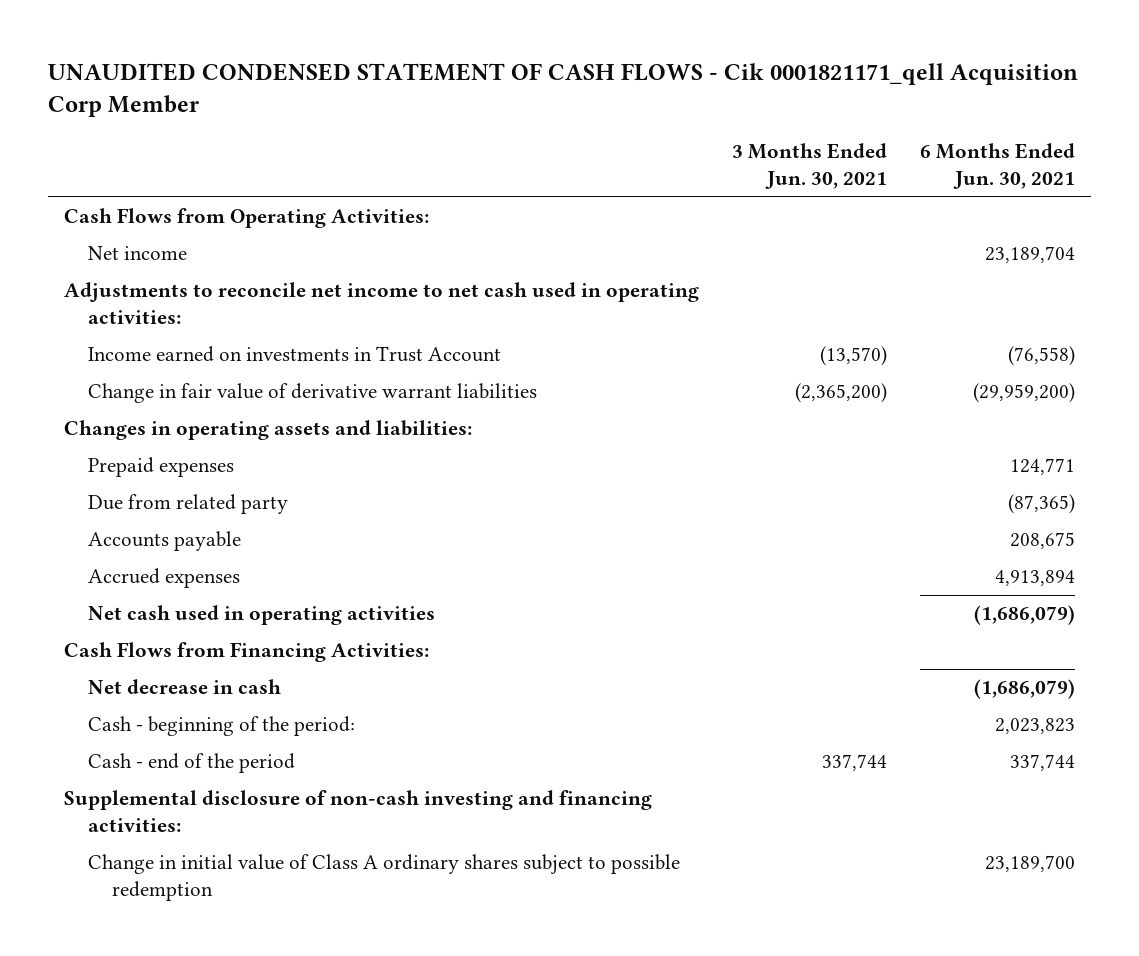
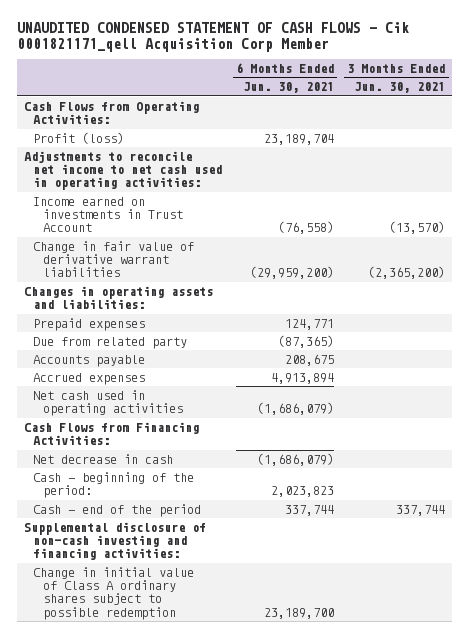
- | 3 Months Ended Jun. 30, 2021 | 6 Months Ended Jun. 30, 2021
+ | 6 Months Ended Jun. 30, 2021 | 3 Months Ended Jun. 30, 2021
- Net income | | 23,189,704
+ Profit (loss) | 23,189,704 |

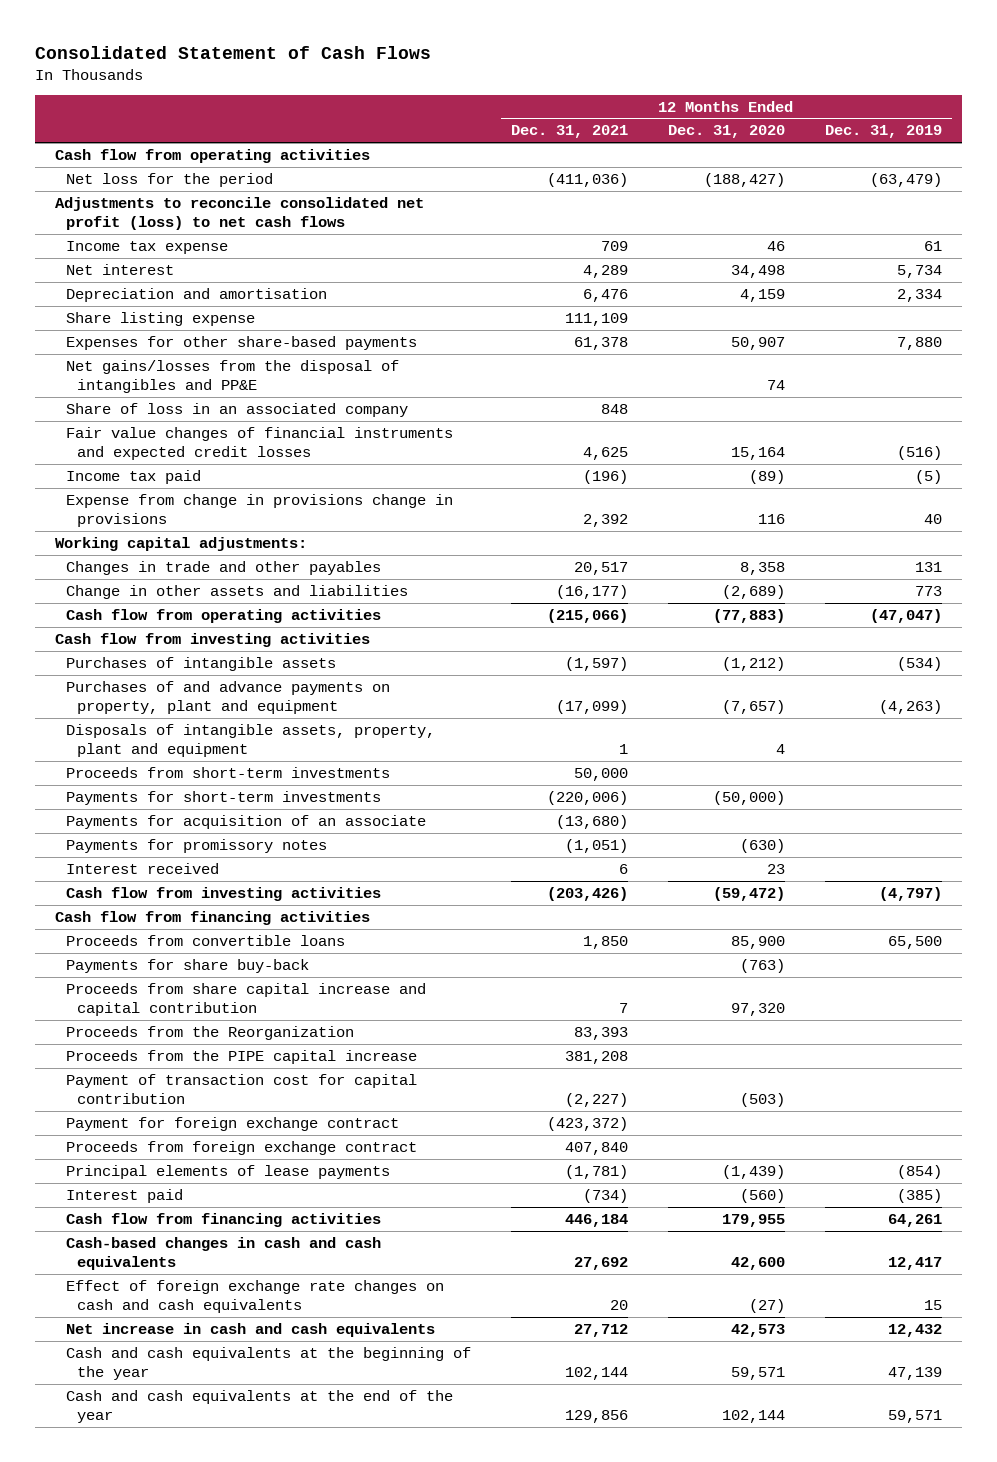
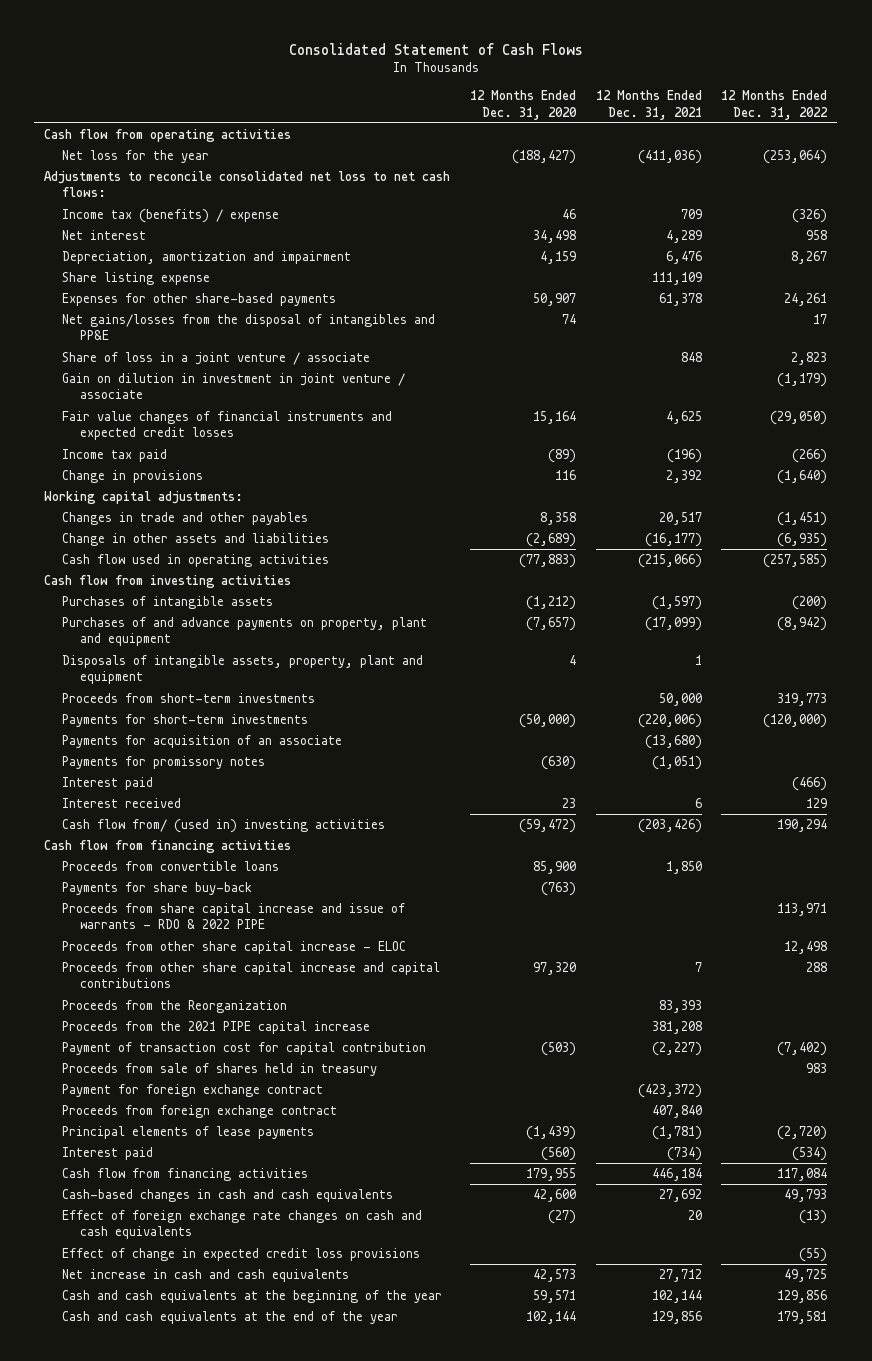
- | 12 Months Ended Dec. 31, 2021 | 12 Months Ended Dec. 31, 2020 | 12 Months Ended Dec. 31, 2019
+ | 12 Months Ended Dec. 31, 2020 | 12 Months Ended Dec. 31, 2021 | 12 Months Ended Dec. 31, 2022
- Net loss for the period | (411,036) | (188,427) | (63,479)
- Adjustments to reconcile consolidated net profit (loss) to net cash flows
- Income tax expense | 709 | 46 | 61
+ Net loss for the year | (188,427) | (411,036) | (253,064)
+ Adjustments to reconcile consolidated net loss to net cash flows:
+ Income tax (benefits) / expense | 46 | 709 | (326)
- Depreciation and amortisation | 6,476 | 4,159 | 2,334
+ Depreciation, amortization and impairment | 4,159 | 6,476 | 8,267
- Share of loss in an associated company | 848 | |
+ Share of loss in a joint venture / associate | | 848 | 2,823
+ Gain on dilution in investment in joint venture / associate | | | (1,179)
- Expense from change in provisions change in provisions | 2,392 | 116 | 40
+ Change in provisions | 116 | 2,392 | (1,640)
- Cash flow from operating activities | (215,066) | (77,883) | (47,047)
+ Cash flow used in operating activities | (77,883) | (215,066) | (257,585)
+ Interest paid | | | (466)
- Cash flow from investing activities | (203,426) | (59,472) | (4,797)
+ Cash flow from/ (used in) investing activities | (59,472) | (203,426) | 190,294
- Proceeds from share capital increase and capital contribution | 7 | 97,320 |
+ Proceeds from share capital increase and issue of warrants - RDO & 2022 PIPE | | | 113,971
+ Proceeds from other share capital increase - ELOC | | | 12,498
+ Proceeds from other share capital increase and capital contributions | 97,320 | 7 | 288
- Proceeds from the PIPE capital increase | 381,208 | |
+ Proceeds from the 2021 PIPE capital increase | | 381,208 |
+ Proceeds from sale of shares held in treasury | | | 983
+ Effect of change in expected credit loss provisions | | | (55)

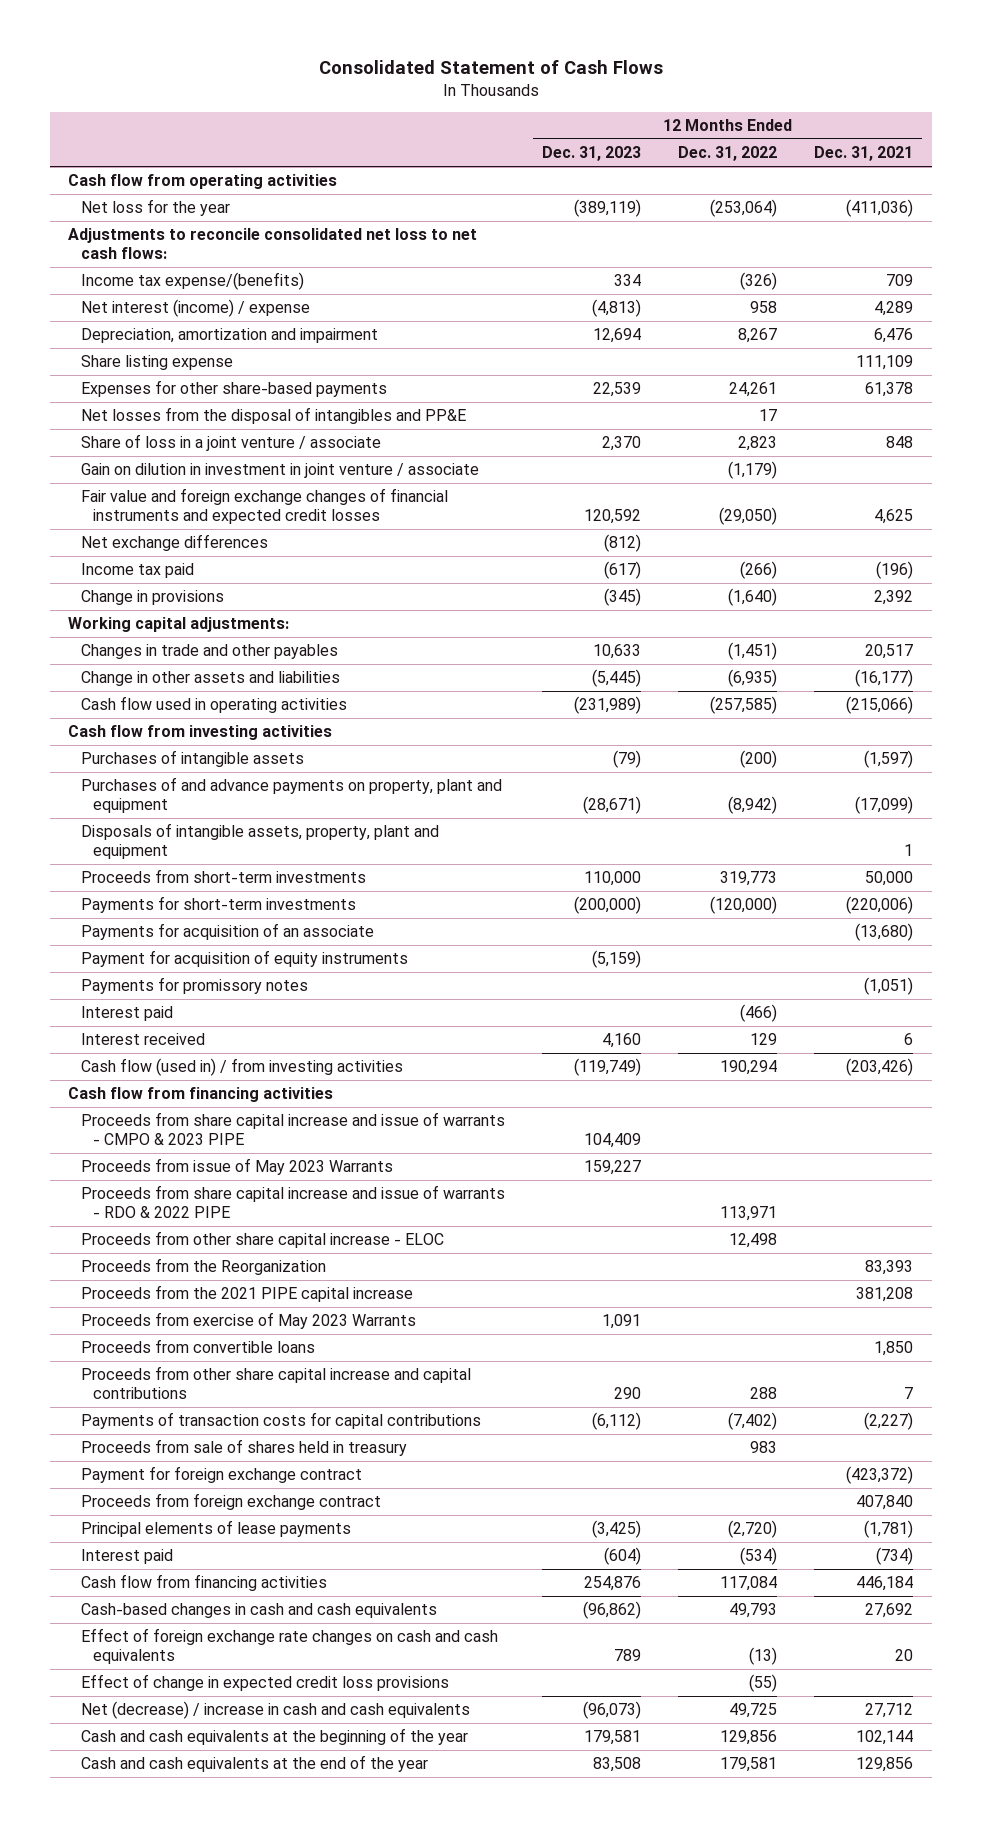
- | 12 Months Ended Dec. 31, 2020 | 12 Months Ended Dec. 31, 2021 | 12 Months Ended Dec. 31, 2022
+ | 12 Months Ended Dec. 31, 2023 | 12 Months Ended Dec. 31, 2022 | 12 Months Ended Dec. 31, 2021
- Income tax (benefits) / expense | 46 | 709 | (326)
- Net interest | 34,498 | 4,289 | 958
+ Income tax expense/(benefits) | 334 | (326) | 709
+ Net interest (income) / expense | (4,813) | 958 | 4,289
- Net gains/losses from the disposal of intangibles and PP&E | 74 | | 17
+ Net losses from the disposal of intangibles and PP&E | | 17 |
- Fair value changes of financial instruments and expected credit losses | 15,164 | 4,625 | (29,050)
+ Fair value and foreign exchange changes of financial instruments and expected credit losses | 120,592 | (29,050) | 4,625
+ Net exchange differences | (812) | |
+ Payment for acquisition of equity instruments | (5,159) | |
- Cash flow from/ (used in) investing activities | (59,472) | (203,426) | 190,294
+ Cash flow (used in) / from investing activities | (119,749) | 190,294 | (203,426)
- Payments for share buy-back | (763) | |
+ Proceeds from share capital increase and issue of warrants - CMPO & 2023 PIPE | 104,409 | |
+ Proceeds from issue of May 2023 Warrants | 159,227 | |
- Payment of transaction cost for capital contribution | (503) | (2,227) | (7,402)
+ Proceeds from exercise of May 2023 Warrants | 1,091 | |
moved down: Proceeds from convertible loans | | | 1,850
moved down: Proceeds from other share capital increase and capital contributions | 290 | 288 | 7
+ Payments of transaction costs for capital contributions | (6,112) | (7,402) | (2,227)
- Net increase in cash and cash equivalents | 42,573 | 27,712 | 49,725
+ Net (decrease) / increase in cash and cash equivalents | (96,073) | 49,725 | 27,712

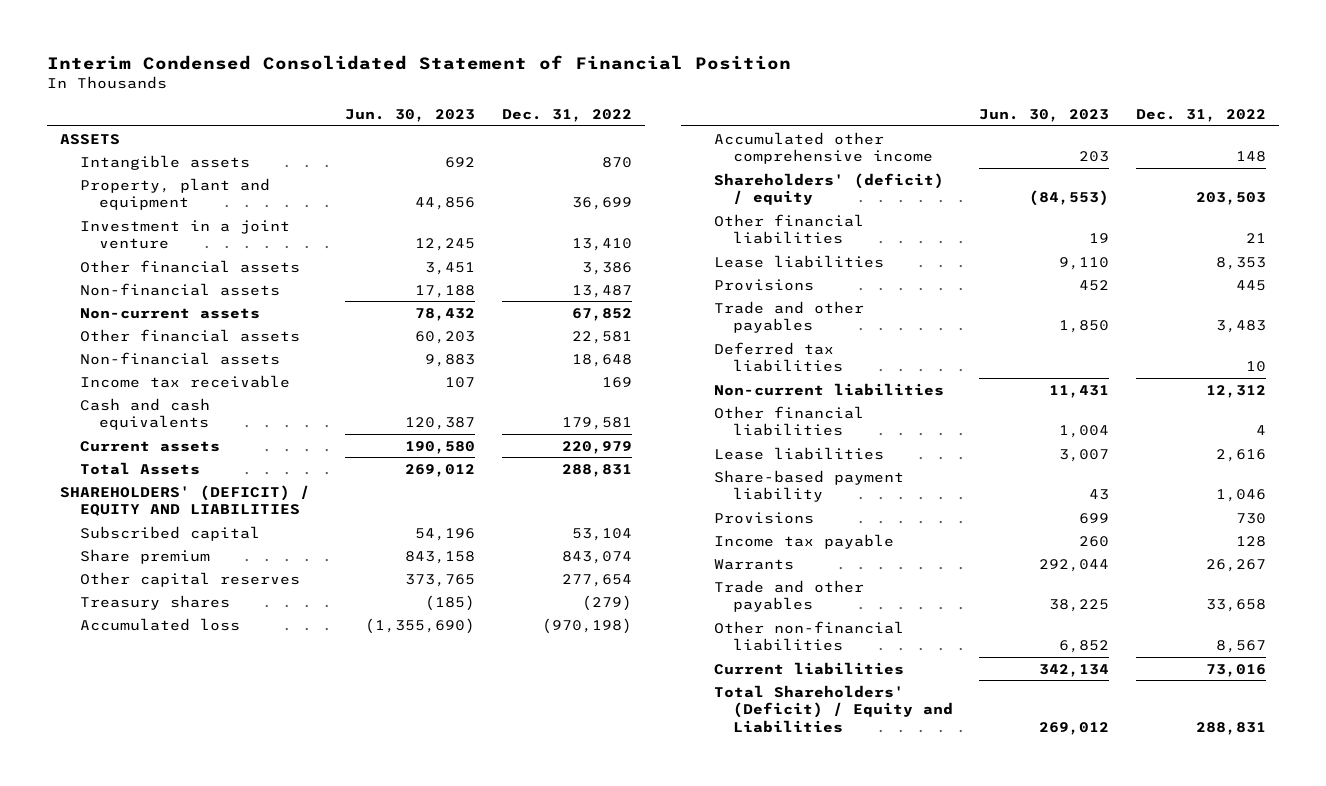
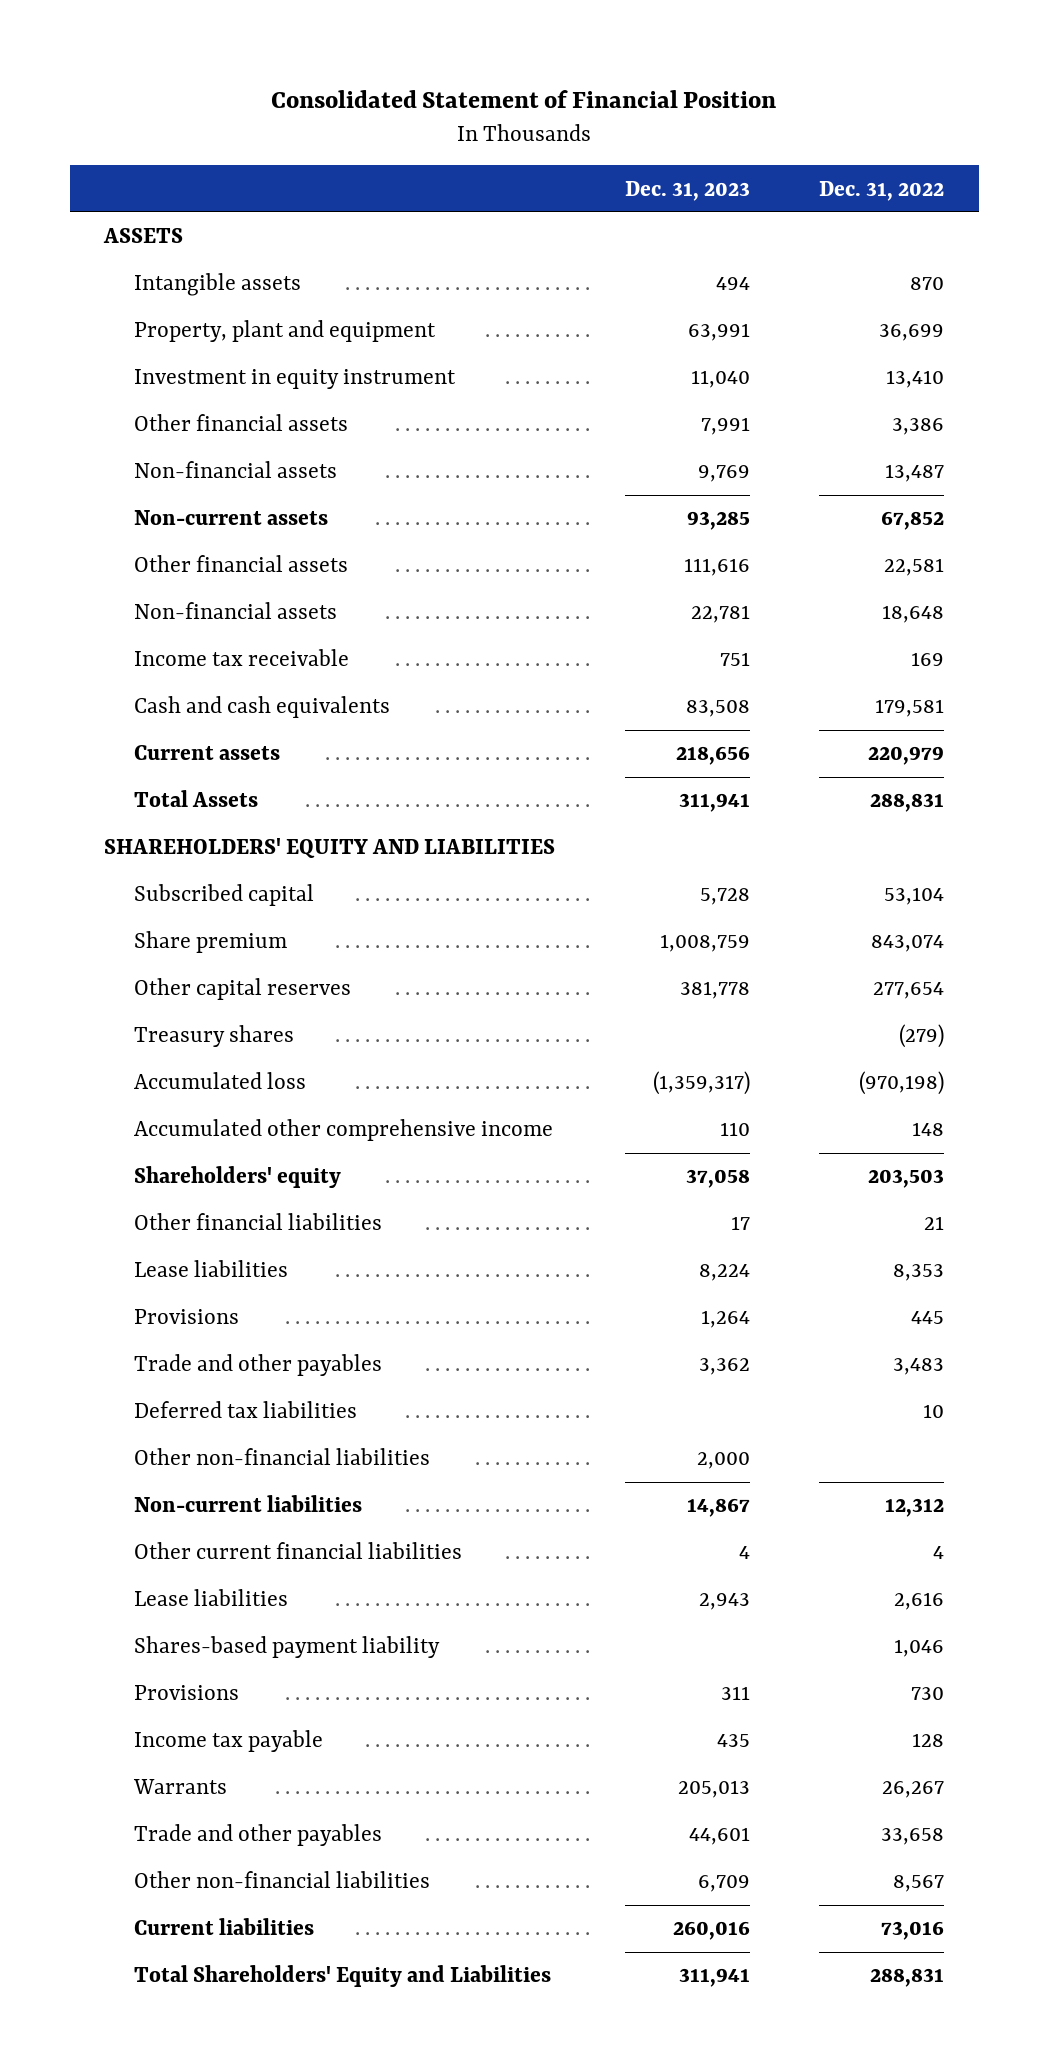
- Interim Condensed Consolidated Statement of Financial Position
+ Consolidated Statement of Financial Position
- | Jun. 30, 2023 | Dec. 31, 2022
+ | Dec. 31, 2023 | Dec. 31, 2022
- Investment in a joint venture | 12,245 | 13,410
+ Investment in equity instrument | 11,040 | 13,410
- SHAREHOLDERS' (DEFICIT) / EQUITY AND LIABILITIES
+ SHAREHOLDERS' EQUITY AND LIABILITIES
- Shareholders' (deficit) / equity | (84,553) | 203,503
+ Shareholders' equity | 37,058 | 203,503
+ Other non-financial liabilities | 2,000 |
- Other financial liabilities | 1,004 | 4
+ Other current financial liabilities | 4 | 4
- Share-based payment liability | 43 | 1,046
+ Shares-based payment liability | | 1,046
- Total Shareholders' (Deficit) / Equity and Liabilities | 269,012 | 288,831
+ Total Shareholders' Equity and Liabilities | 311,941 | 288,831

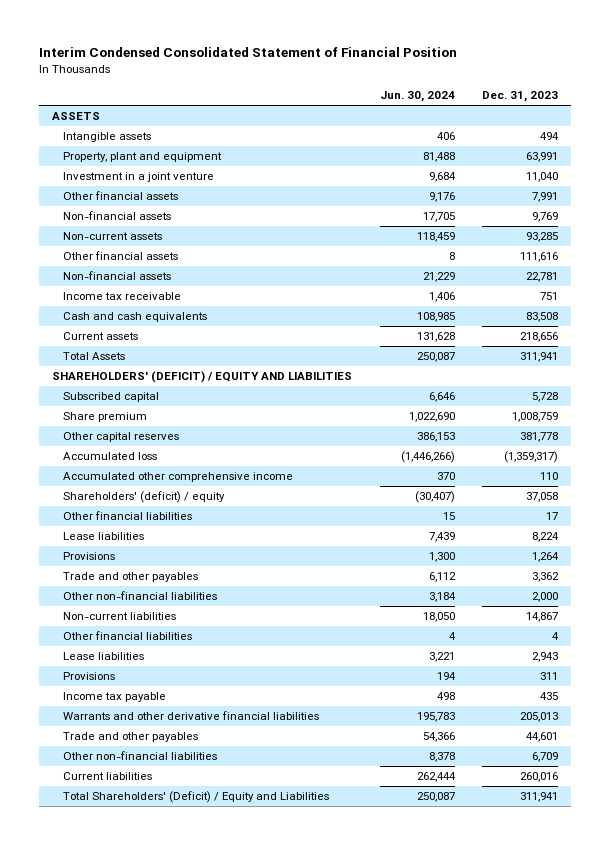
- Consolidated Statement of Financial Position
+ Interim Condensed Consolidated Statement of Financial Position
- | Dec. 31, 2023 | Dec. 31, 2022
+ | Jun. 30, 2024 | Dec. 31, 2023
- Investment in equity instrument | 11,040 | 13,410
+ Investment in a joint venture | 9,684 | 11,040
- SHAREHOLDERS' EQUITY AND LIABILITIES
+ SHAREHOLDERS' (DEFICIT) / EQUITY AND LIABILITIES
- Treasury shares | | (279)
- Shareholders' equity | 37,058 | 203,503
+ Shareholders' (deficit) / equity | (30,407) | 37,058
- Deferred tax liabilities | | 10
- Other current financial liabilities | 4 | 4
+ Other financial liabilities | 4 | 4
- Shares-based payment liability | | 1,046
- Warrants | 205,013 | 26,267
+ Warrants and other derivative financial liabilities | 195,783 | 205,013
- Total Shareholders' Equity and Liabilities | 311,941 | 288,831
+ Total Shareholders' (Deficit) / Equity and Liabilities | 250,087 | 311,941

